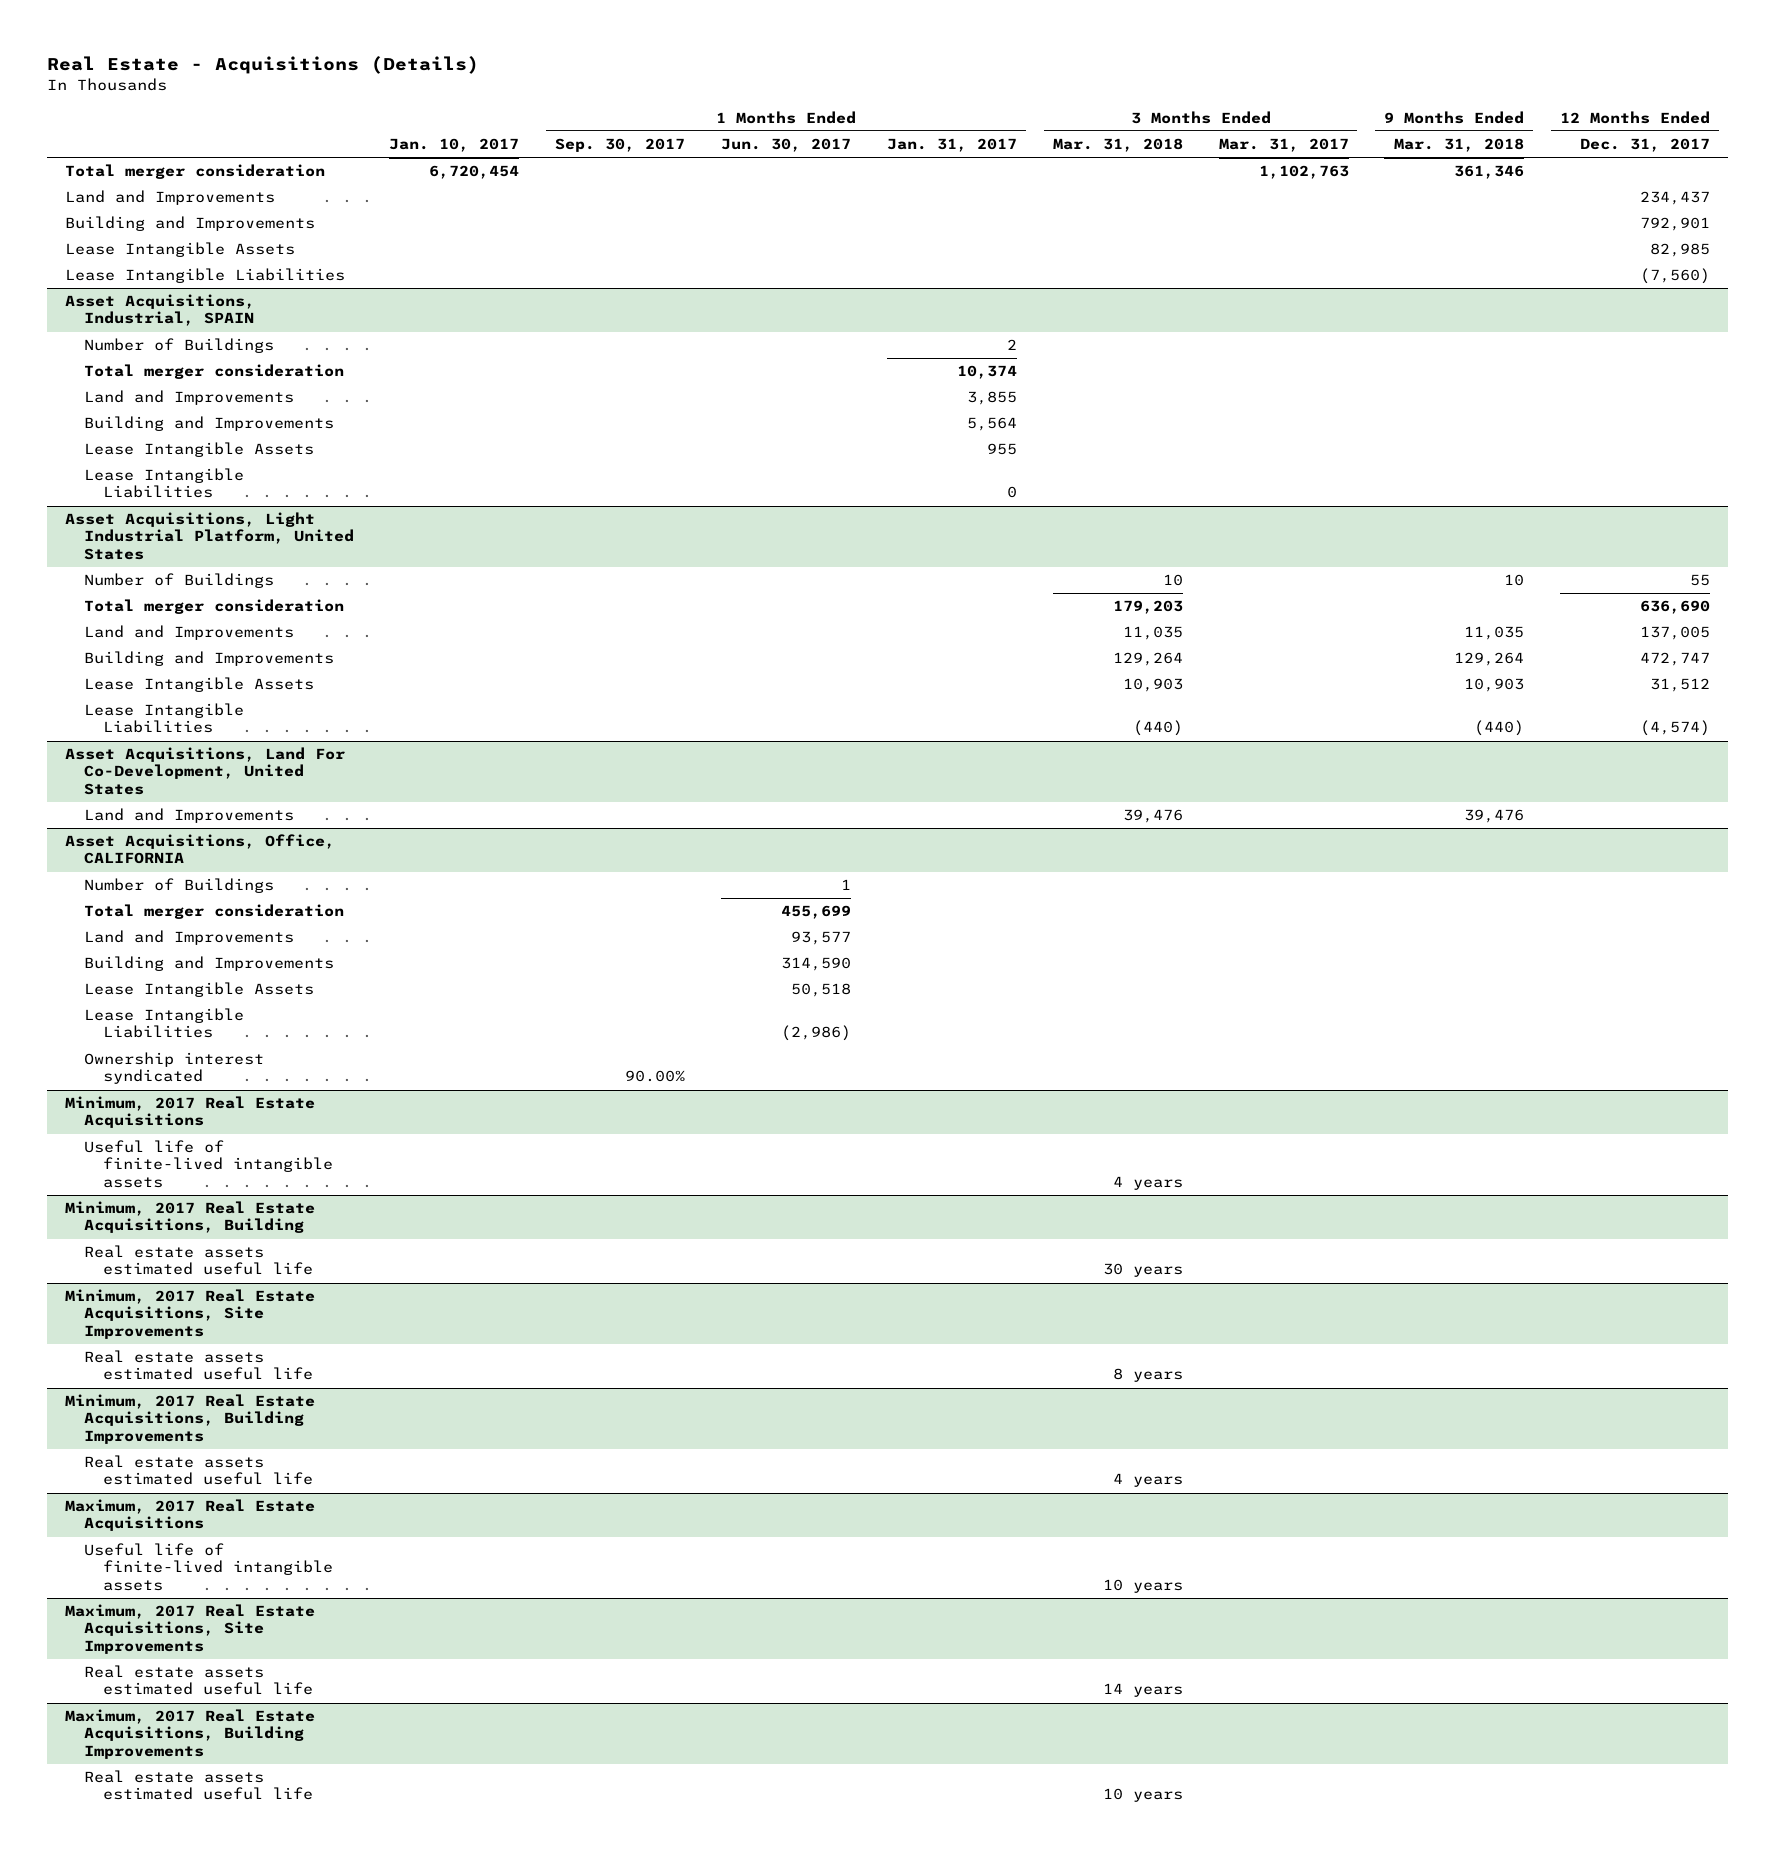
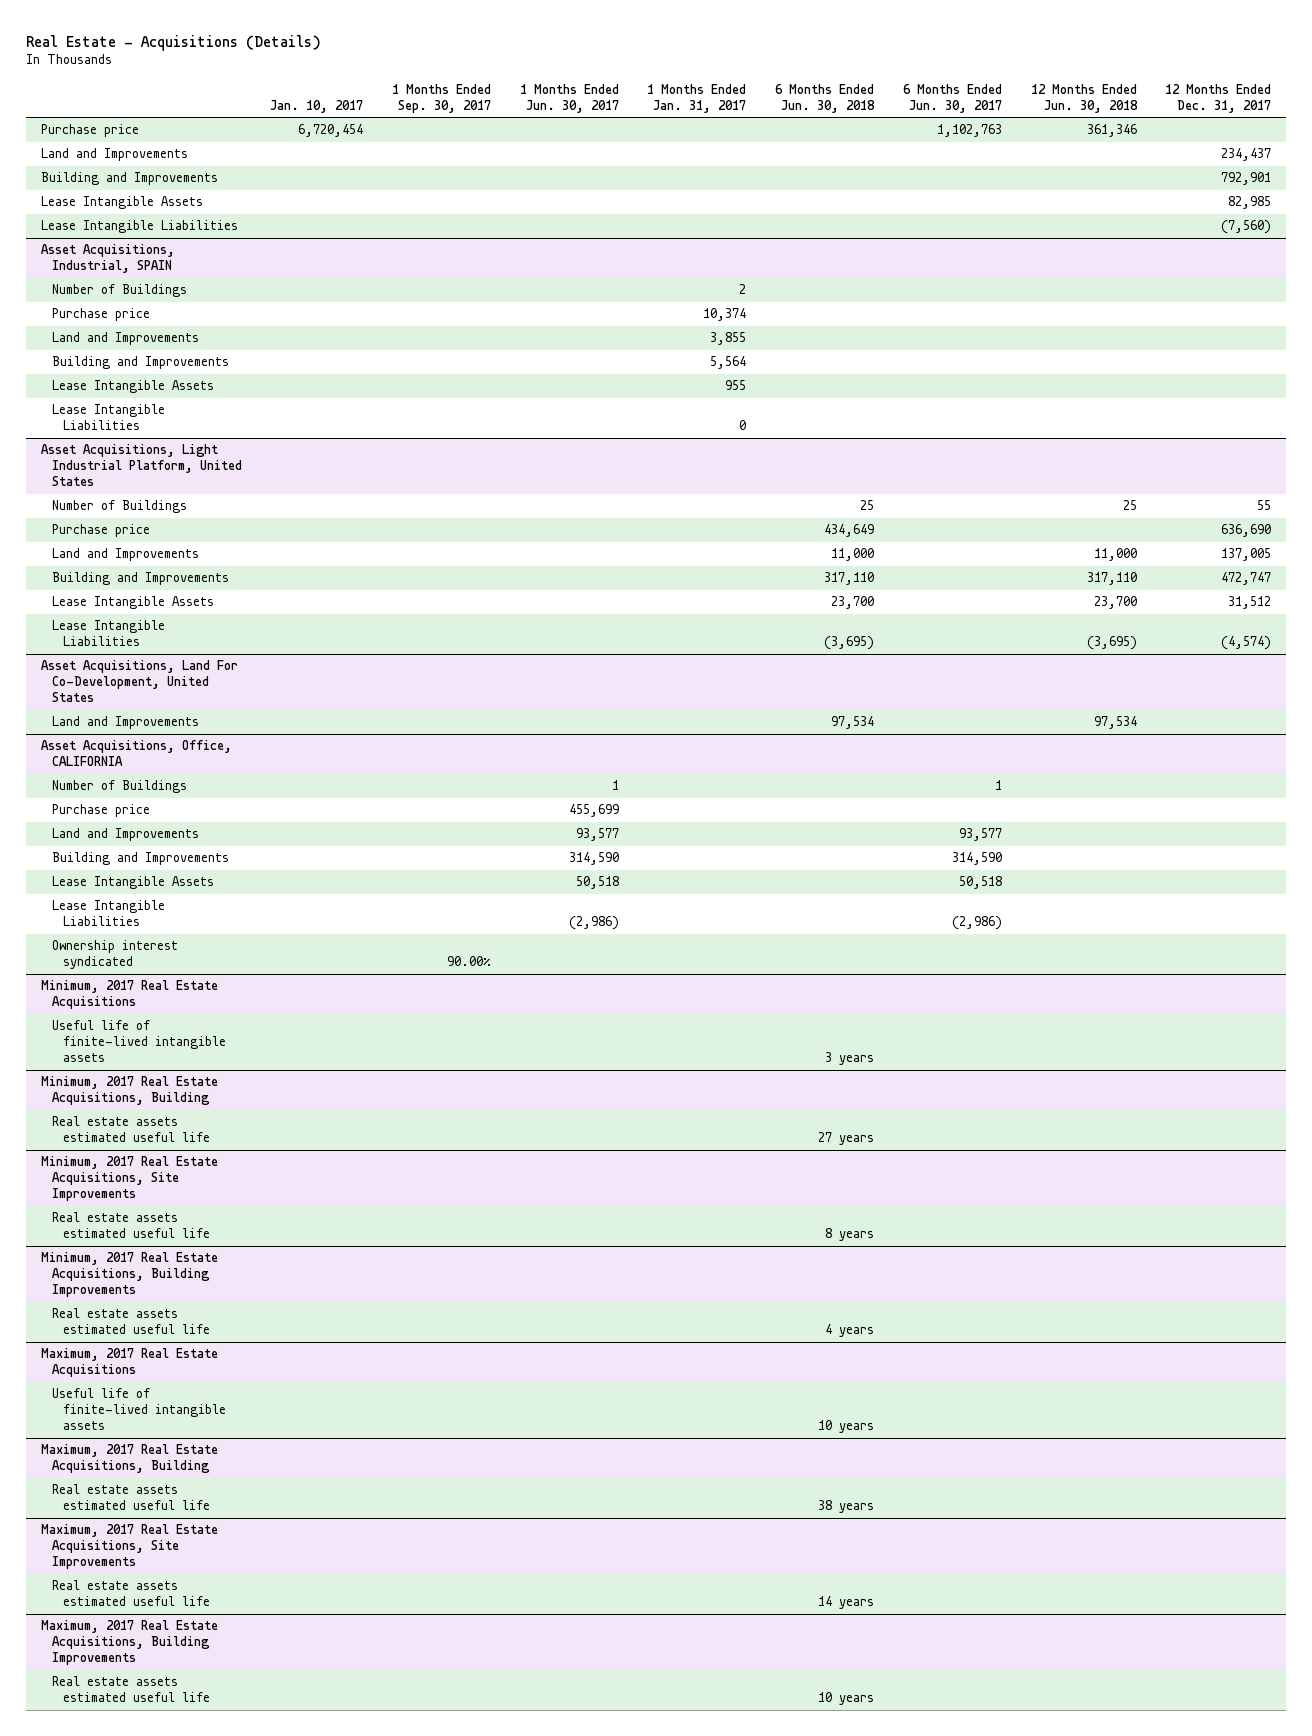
- | Jan. 10, 2017 | 1 Months Ended Sep. 30, 2017 | 1 Months Ended Jun. 30, 2017 | 1 Months Ended Jan. 31, 2017 | 3 Months Ended Mar. 31, 2018 | 3 Months Ended Mar. 31, 2017 | 9 Months Ended Mar. 31, 2018 | 12 Months Ended Dec. 31, 2017
+ | Jan. 10, 2017 | 1 Months Ended Sep. 30, 2017 | 1 Months Ended Jun. 30, 2017 | 1 Months Ended Jan. 31, 2017 | 6 Months Ended Jun. 30, 2018 | 6 Months Ended Jun. 30, 2017 | 12 Months Ended Jun. 30, 2018 | 12 Months Ended Dec. 31, 2017
- Total merger consideration | 6,720,454 | | | | | 1,102,763 | 361,346 |
+ Purchase price | 6,720,454 | | | | | 1,102,763 | 361,346 |
@ Asset Acquisitions, Industrial, SPAIN
- Total merger consideration | | | | 10,374 | | | |
+ Purchase price | | | | 10,374 | | | |
@ Asset Acquisitions, Light Industrial Platform, United States
- Total merger consideration | | | | | 179,203 | | | 636,690
+ Purchase price | | | | | 434,649 | | | 636,690
@ Asset Acquisitions, Office, CALIFORNIA
- Total merger consideration | | | 455,699 | | | | |
+ Purchase price | | | 455,699 | | | | |
+ Maximum, 2017 Real Estate Acquisitions, Building
+ Real estate assets estimated useful life | | | | | 38 years | | |

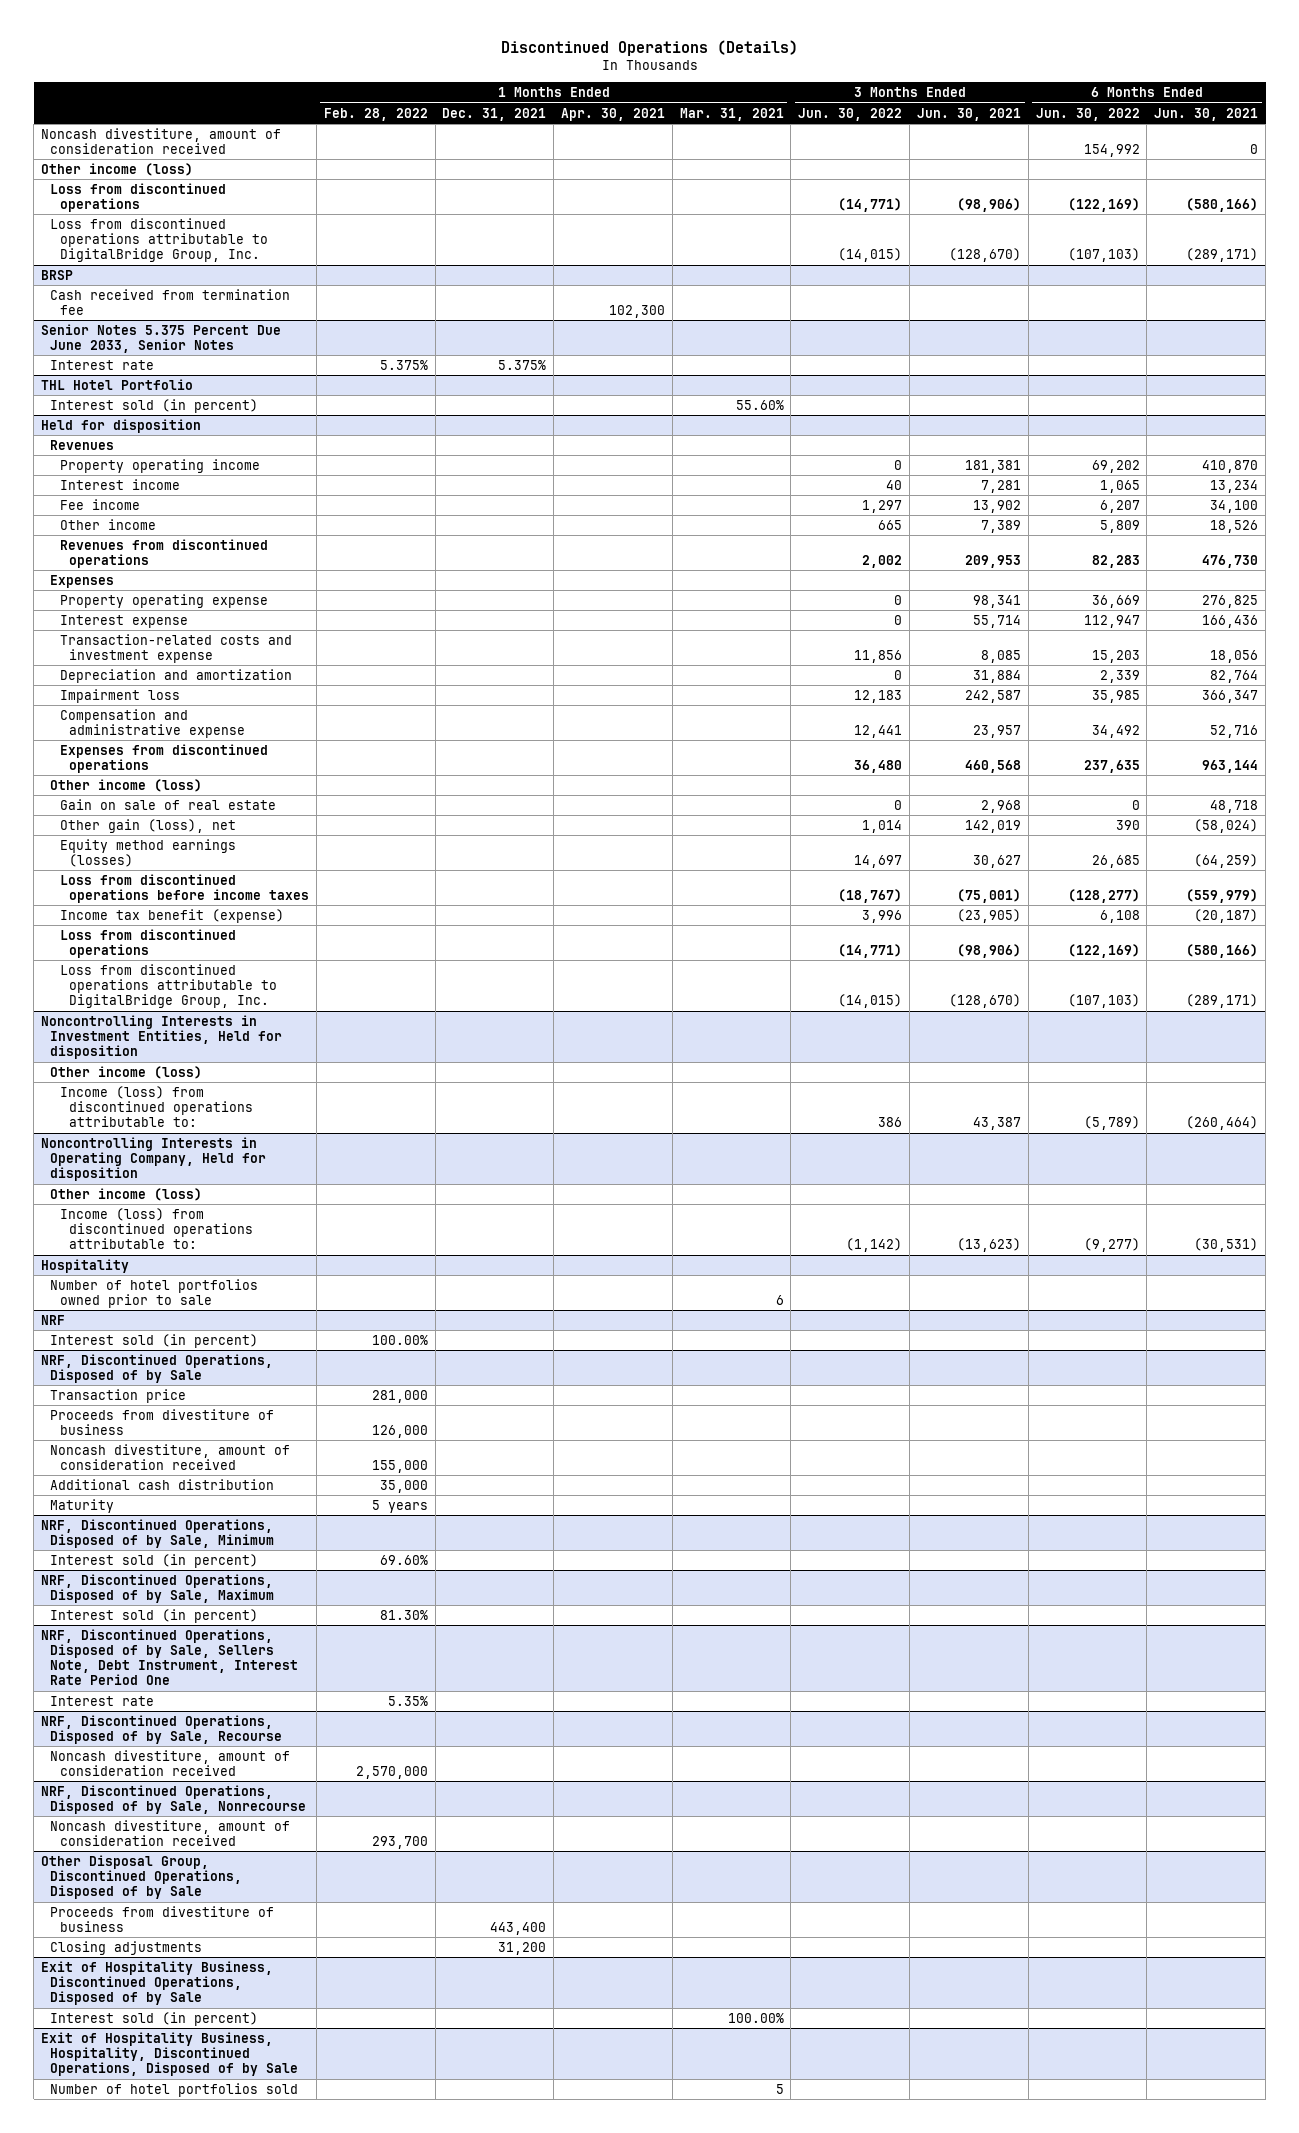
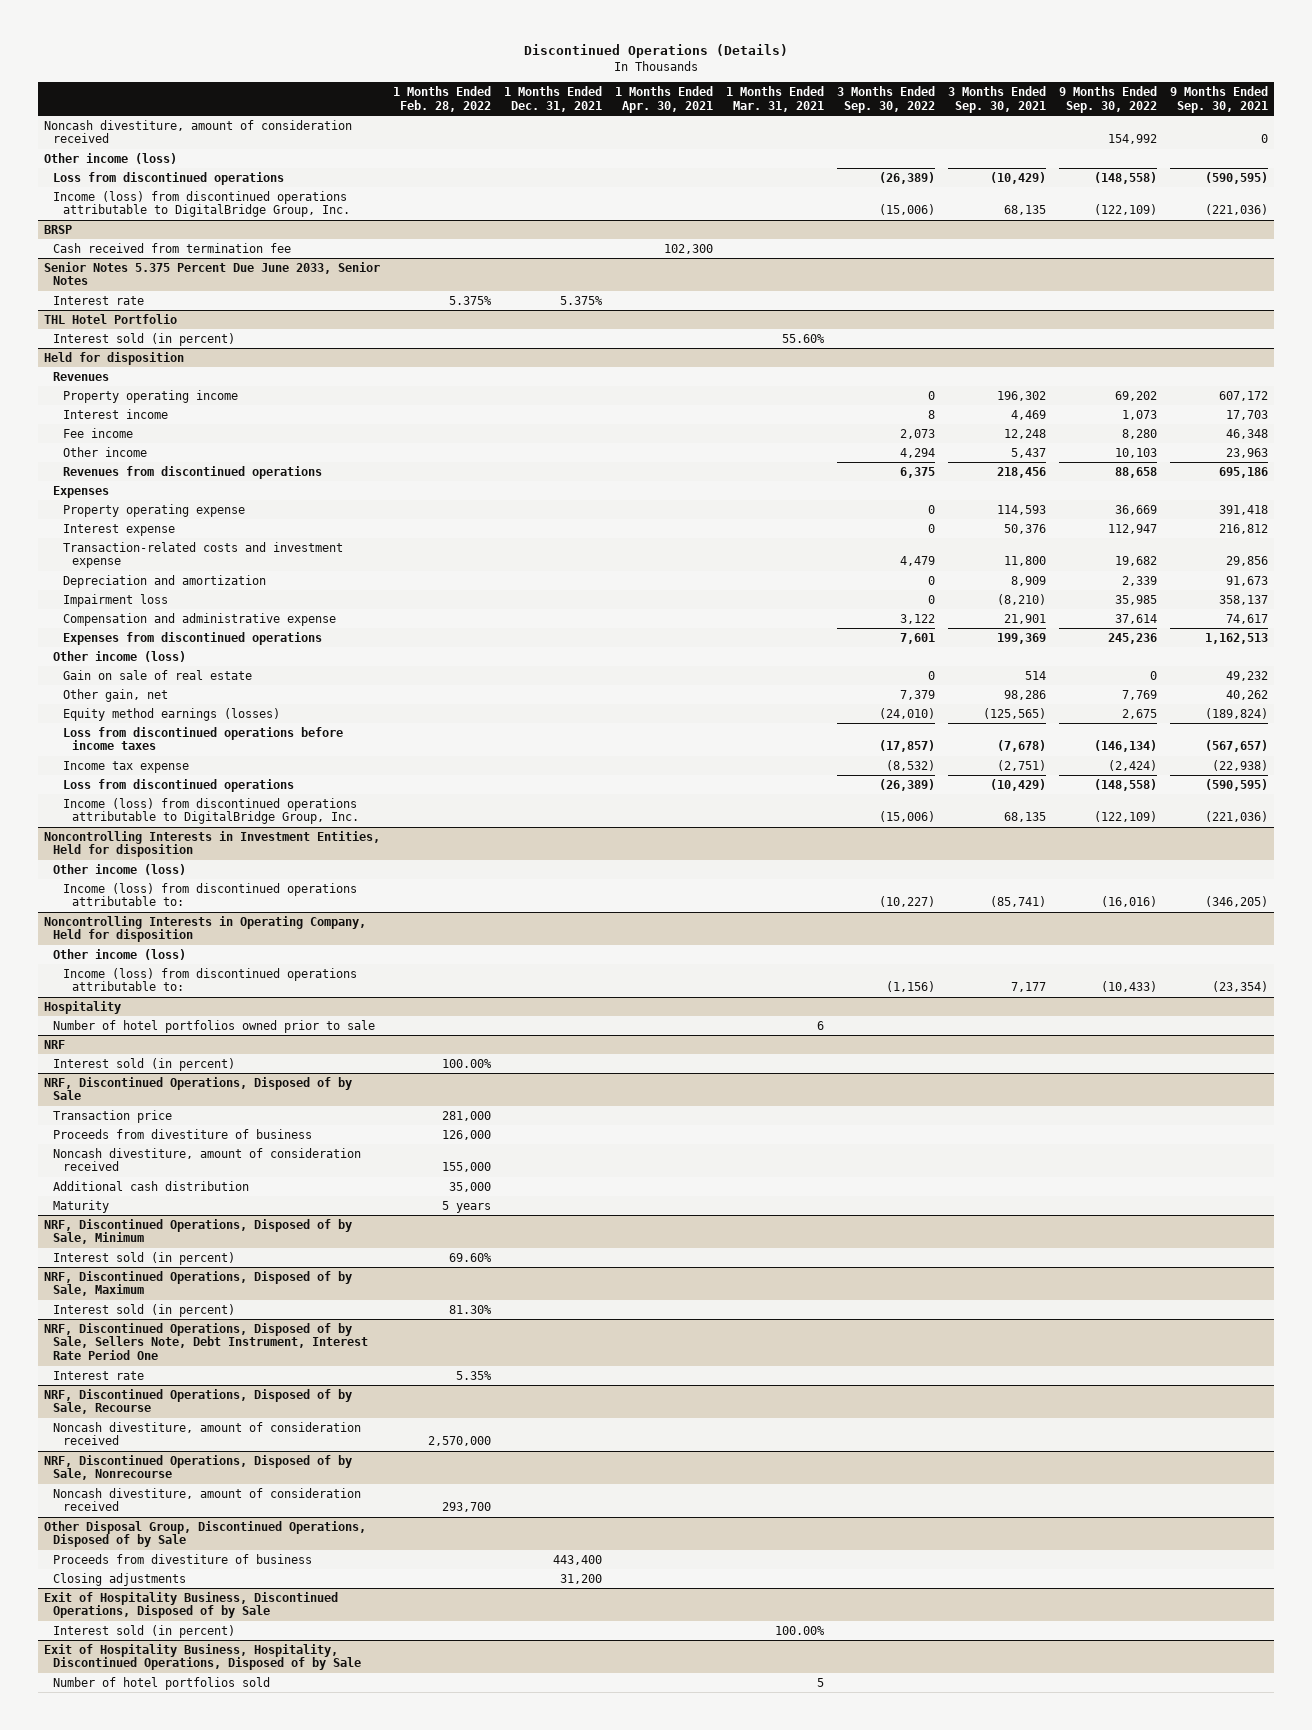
- | 1 Months Ended Feb. 28, 2022 | 1 Months Ended Dec. 31, 2021 | 1 Months Ended Apr. 30, 2021 | 1 Months Ended Mar. 31, 2021 | 3 Months Ended Jun. 30, 2022 | 3 Months Ended Jun. 30, 2021 | 6 Months Ended Jun. 30, 2022 | 6 Months Ended Jun. 30, 2021
+ | 1 Months Ended Feb. 28, 2022 | 1 Months Ended Dec. 31, 2021 | 1 Months Ended Apr. 30, 2021 | 1 Months Ended Mar. 31, 2021 | 3 Months Ended Sep. 30, 2022 | 3 Months Ended Sep. 30, 2021 | 9 Months Ended Sep. 30, 2022 | 9 Months Ended Sep. 30, 2021
- Loss from discontinued operations attributable to DigitalBridge Group, Inc. | | | | | (14,015) | (128,670) | (107,103) | (289,171)
+ Income (loss) from discontinued operations attributable to DigitalBridge Group, Inc. | | | | | (15,006) | 68,135 | (122,109) | (221,036)
@ Held for disposition
- Other gain (loss), net | | | | | 1,014 | 142,019 | 390 | (58,024)
+ Other gain, net | | | | | 7,379 | 98,286 | 7,769 | 40,262
- Income tax benefit (expense) | | | | | 3,996 | (23,905) | 6,108 | (20,187)
+ Income tax expense | | | | | (8,532) | (2,751) | (2,424) | (22,938)
- Loss from discontinued operations attributable to DigitalBridge Group, Inc. | | | | | (14,015) | (128,670) | (107,103) | (289,171)
+ Income (loss) from discontinued operations attributable to DigitalBridge Group, Inc. | | | | | (15,006) | 68,135 | (122,109) | (221,036)

